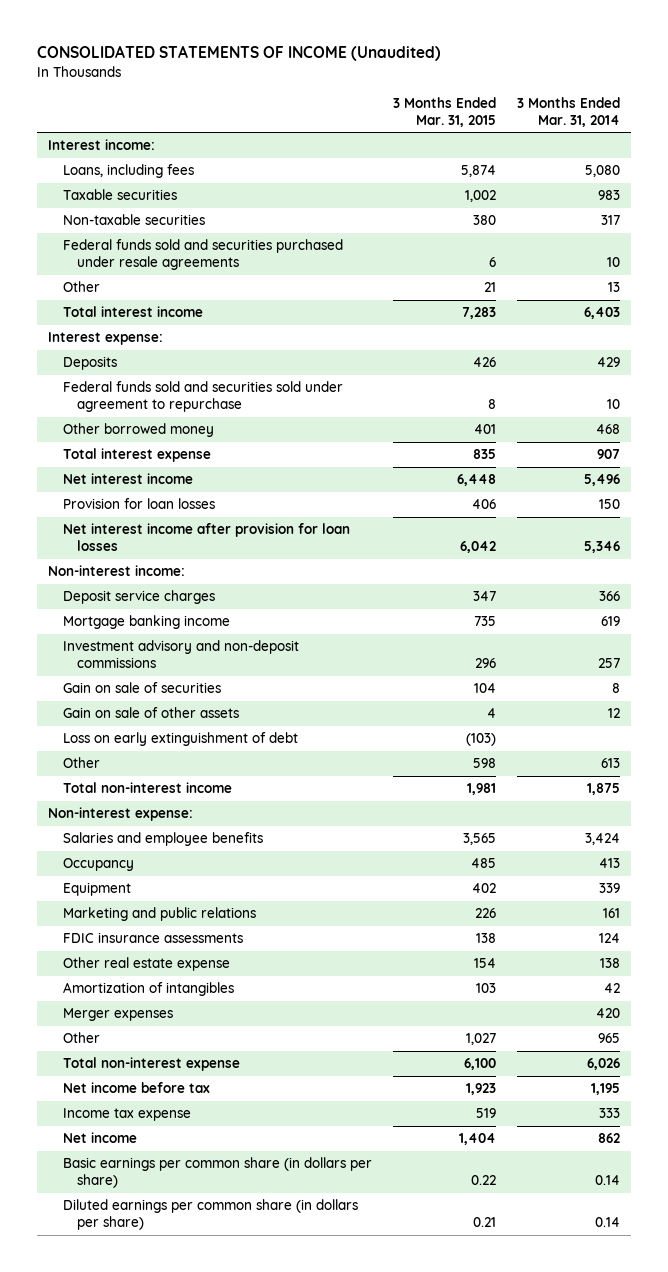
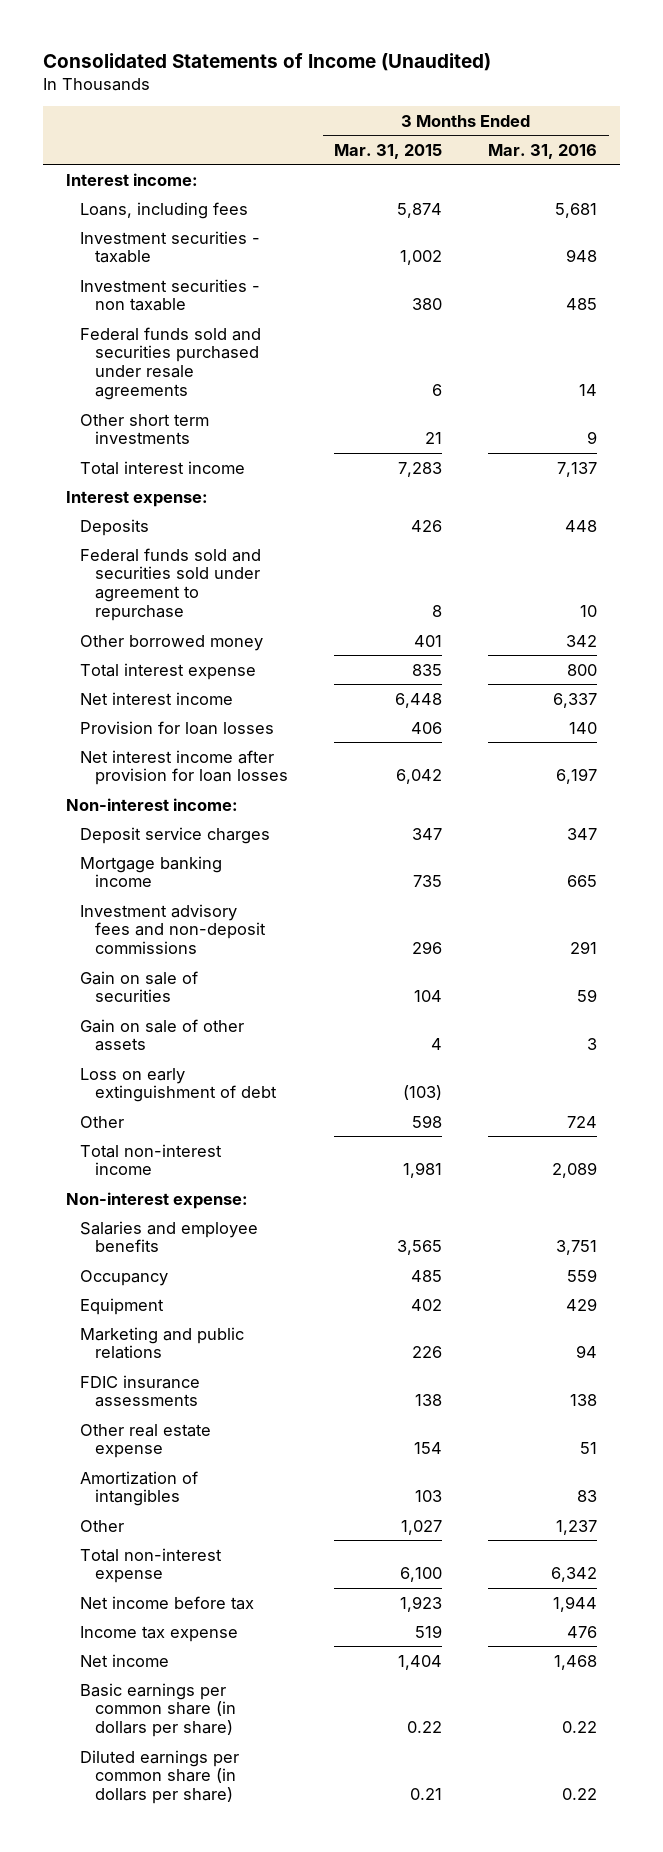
- CONSOLIDATED STATEMENTS OF INCOME (Unaudited)
+ Consolidated Statements of Income (Unaudited)
- | 3 Months Ended Mar. 31, 2015 | 3 Months Ended Mar. 31, 2014
+ | 3 Months Ended Mar. 31, 2015 | 3 Months Ended Mar. 31, 2016
- Taxable securities | 1,002 | 983
- Non-taxable securities | 380 | 317
+ Investment securities - taxable | 1,002 | 948
+ Investment securities - non taxable | 380 | 485
- Other | 21 | 13
+ Other short term investments | 21 | 9
- Investment advisory and non-deposit commissions | 296 | 257
+ Investment advisory fees and non-deposit commissions | 296 | 291
- Merger expenses | | 420

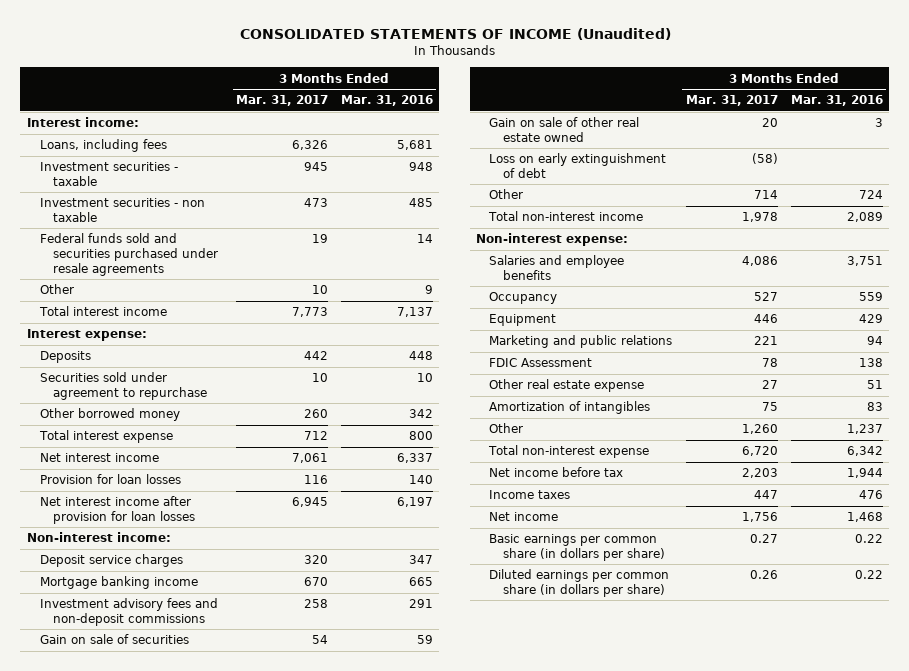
- Consolidated Statements of Income (Unaudited)
+ CONSOLIDATED STATEMENTS OF INCOME (Unaudited)
- | 3 Months Ended Mar. 31, 2015 | 3 Months Ended Mar. 31, 2016
+ | 3 Months Ended Mar. 31, 2017 | 3 Months Ended Mar. 31, 2016
- Other short term investments | 21 | 9
+ Other | 10 | 9
- Federal funds sold and securities sold under agreement to repurchase | 8 | 10
+ Securities sold under agreement to repurchase | 10 | 10
- Gain on sale of other assets | 4 | 3
+ Gain on sale of other real estate owned | 20 | 3
- FDIC insurance assessments | 138 | 138
+ FDIC Assessment | 78 | 138
- Income tax expense | 519 | 476
+ Income taxes | 447 | 476

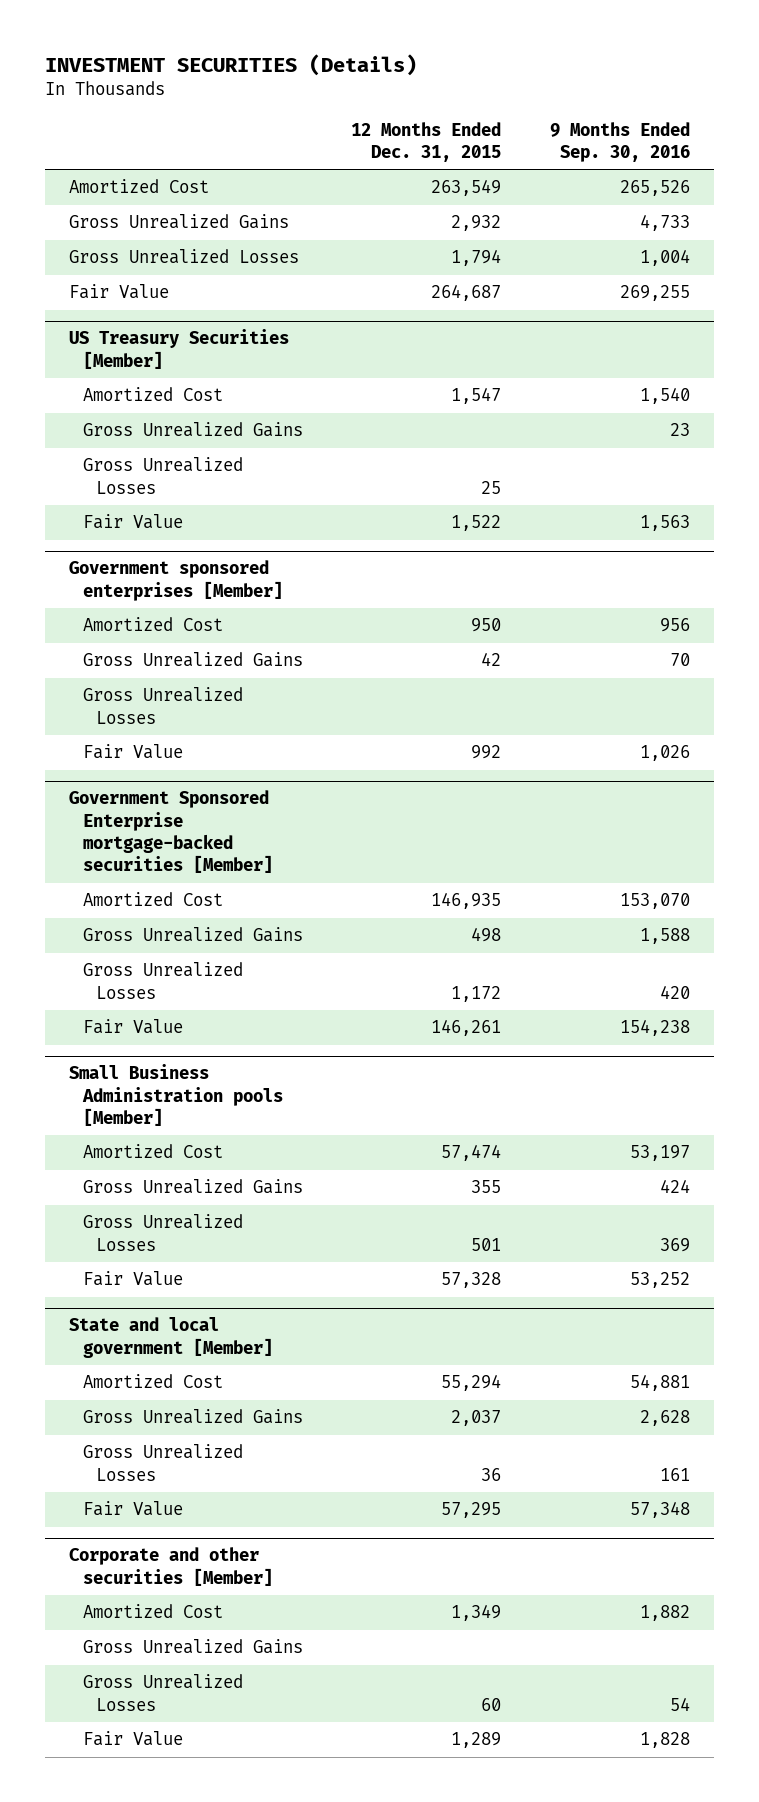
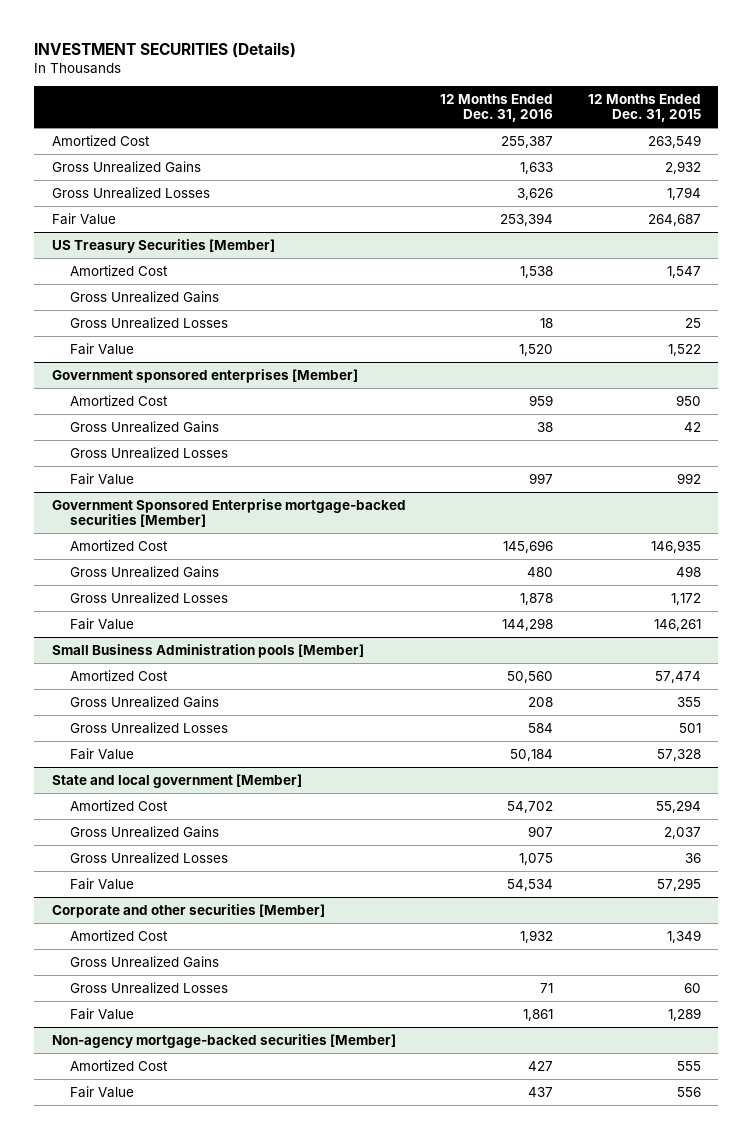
- | 12 Months Ended Dec. 31, 2015 | 9 Months Ended Sep. 30, 2016
+ | 12 Months Ended Dec. 31, 2016 | 12 Months Ended Dec. 31, 2015
+ Non-agency mortgage-backed securities [Member]
+ Amortized Cost | 427 | 555
+ Fair Value | 437 | 556

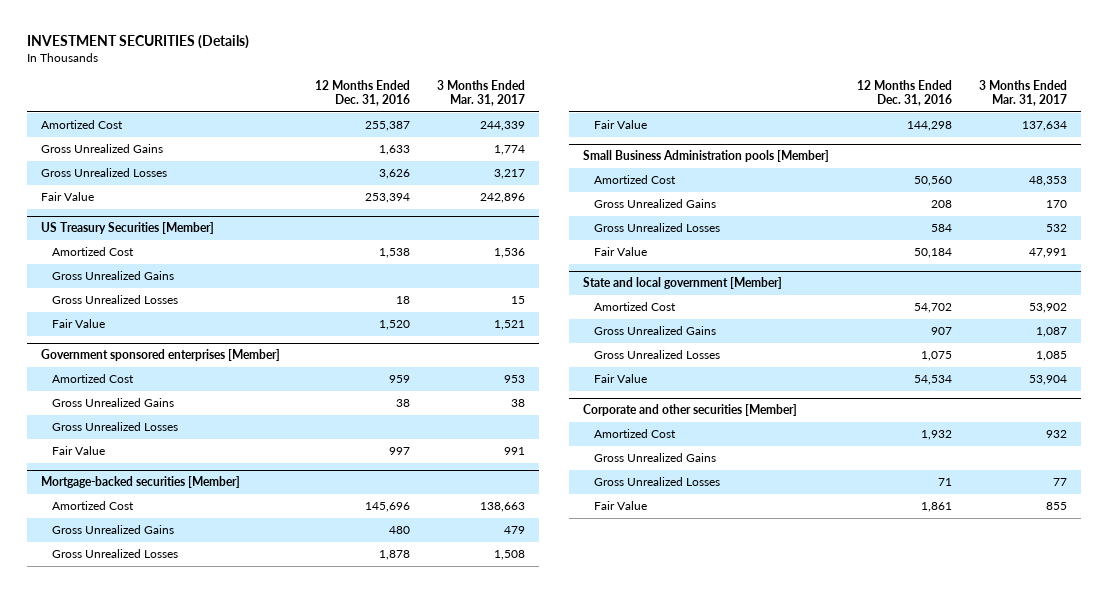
- | 12 Months Ended Dec. 31, 2016 | 12 Months Ended Dec. 31, 2015
+ | 12 Months Ended Dec. 31, 2016 | 3 Months Ended Mar. 31, 2017
- Government Sponsored Enterprise mortgage-backed securities [Member]
+ Mortgage-backed securities [Member]
- Non-agency mortgage-backed securities [Member]
- Amortized Cost | 427 | 555
- Fair Value | 437 | 556

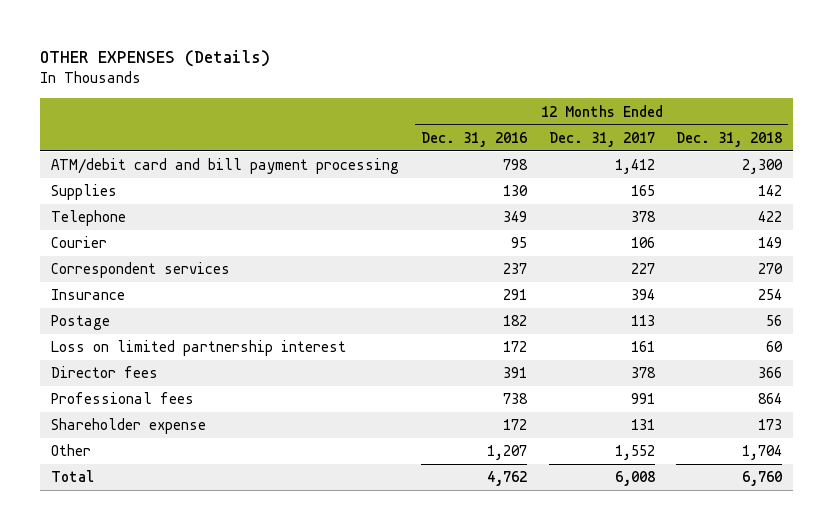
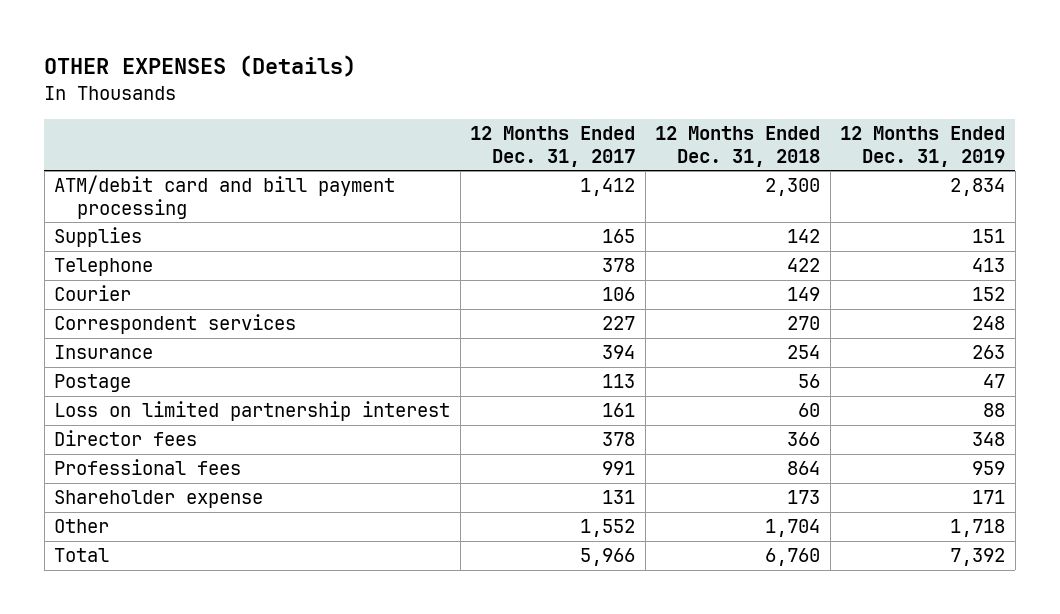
- | 12 Months Ended Dec. 31, 2016 | 12 Months Ended Dec. 31, 2017 | 12 Months Ended Dec. 31, 2018
+ | 12 Months Ended Dec. 31, 2017 | 12 Months Ended Dec. 31, 2018 | 12 Months Ended Dec. 31, 2019
- Total | 4,762 | 6,008 | 6,760
+ Total | 5,966 | 6,760 | 7,392

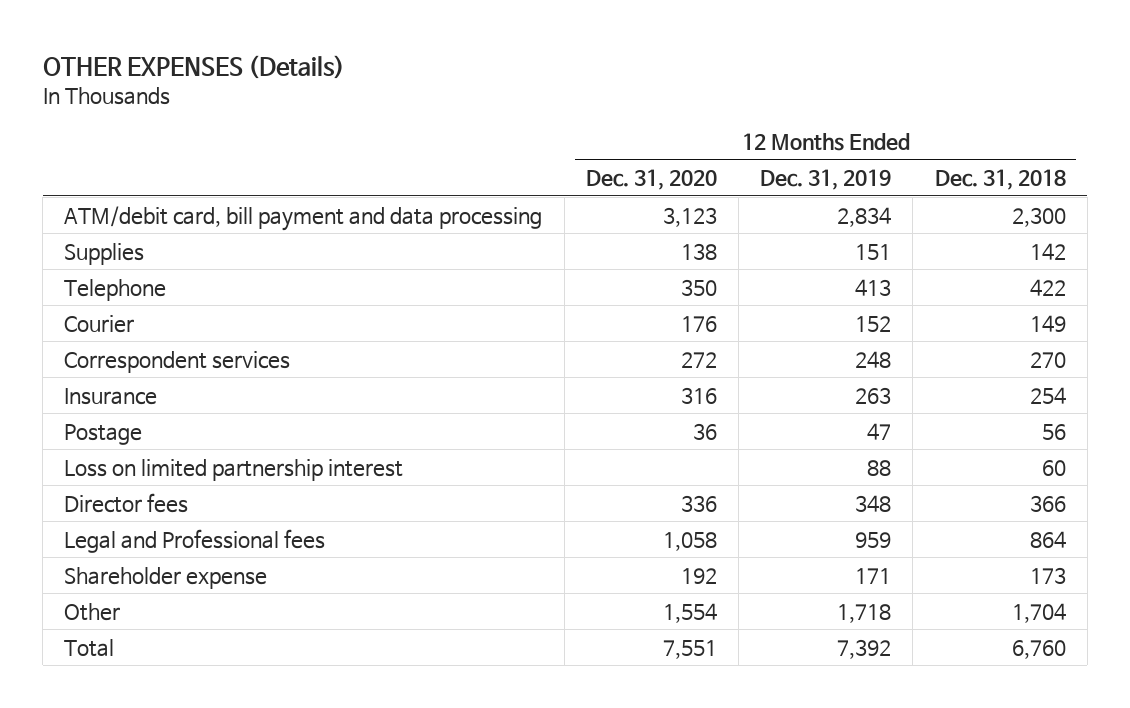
- | 12 Months Ended Dec. 31, 2017 | 12 Months Ended Dec. 31, 2018 | 12 Months Ended Dec. 31, 2019
+ | 12 Months Ended Dec. 31, 2020 | 12 Months Ended Dec. 31, 2019 | 12 Months Ended Dec. 31, 2018
- ATM/debit card and bill payment processing | 1,412 | 2,300 | 2,834
+ ATM/debit card, bill payment and data processing | 3,123 | 2,834 | 2,300
- Professional fees | 991 | 864 | 959
+ Legal and Professional fees | 1,058 | 959 | 864

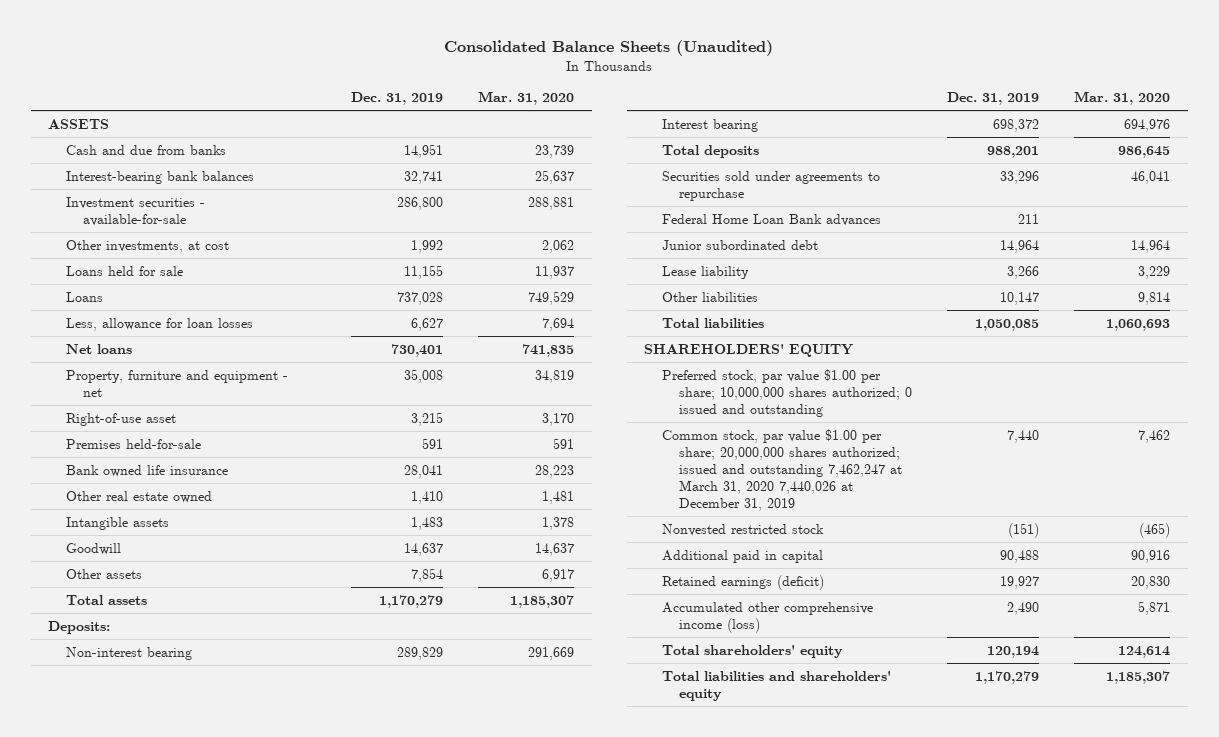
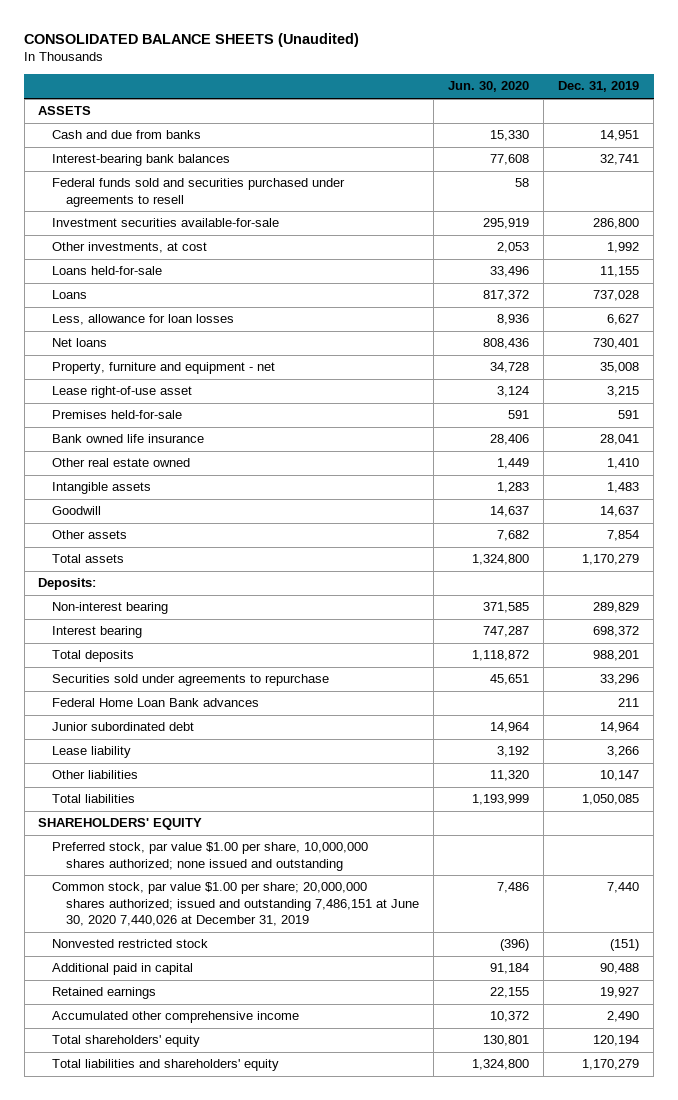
- Consolidated Balance Sheets (Unaudited)
+ CONSOLIDATED BALANCE SHEETS (Unaudited)
- | Dec. 31, 2019 | Mar. 31, 2020
+ | Jun. 30, 2020 | Dec. 31, 2019
- Investment securities - available-for-sale | 286,800 | 288,881
+ Federal funds sold and securities purchased under agreements to resell | 58 |
+ Investment securities available-for-sale | 295,919 | 286,800
- Loans held for sale | 11,155 | 11,937
+ Loans held-for-sale | 33,496 | 11,155
- Right-of-use asset | 3,215 | 3,170
+ Lease right-of-use asset | 3,124 | 3,215
- Preferred stock, par value $1.00 per share; 10,000,000 shares authorized; 0 issued and outstanding
- Common stock, par value $1.00 per share; 20,000,000 shares authorized; issued and outstanding 7,462,247 at March 31, 2020 7,440,026 at December 31, 2019 | 7,440 | 7,462
+ Preferred stock, par value $1.00 per share, 10,000,000 shares authorized; none issued and outstanding
+ Common stock, par value $1.00 per share; 20,000,000 shares authorized; issued and outstanding 7,486,151 at June 30, 2020 7,440,026 at December 31, 2019 | 7,486 | 7,440
- Retained earnings (deficit) | 19,927 | 20,830
- Accumulated other comprehensive income (loss) | 2,490 | 5,871
+ Retained earnings | 22,155 | 19,927
+ Accumulated other comprehensive income | 10,372 | 2,490

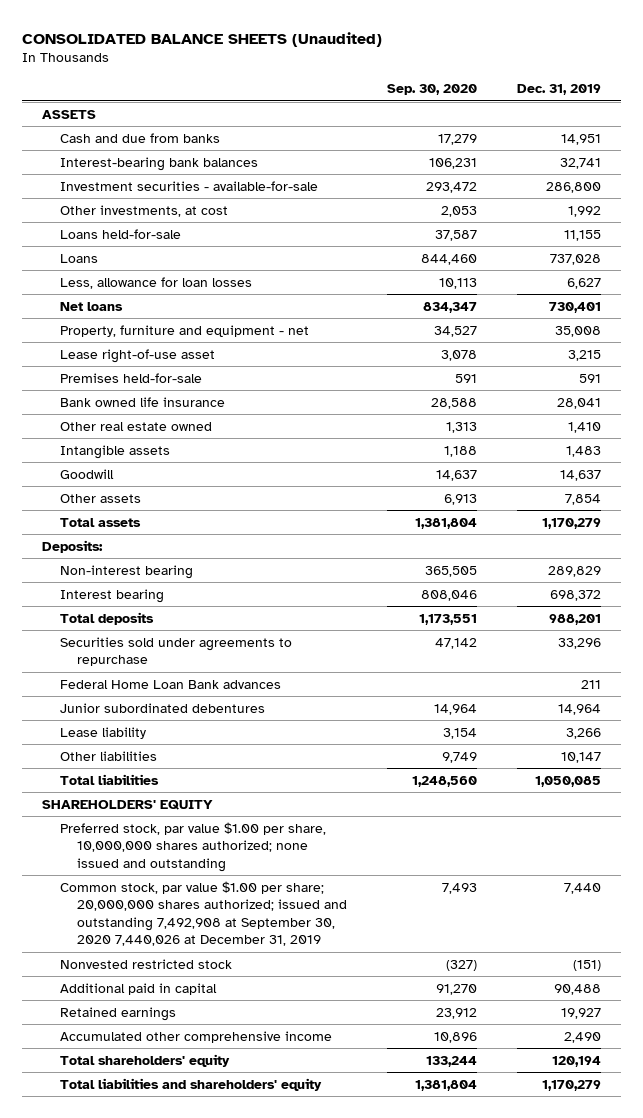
- | Jun. 30, 2020 | Dec. 31, 2019
+ | Sep. 30, 2020 | Dec. 31, 2019
- Federal funds sold and securities purchased under agreements to resell | 58 |
- Investment securities available-for-sale | 295,919 | 286,800
+ Investment securities - available-for-sale | 293,472 | 286,800
- Junior subordinated debt | 14,964 | 14,964
+ Junior subordinated debentures | 14,964 | 14,964
- Common stock, par value $1.00 per share; 20,000,000 shares authorized; issued and outstanding 7,486,151 at June 30, 2020 7,440,026 at December 31, 2019 | 7,486 | 7,440
+ Common stock, par value $1.00 per share; 20,000,000 shares authorized; issued and outstanding 7,492,908 at September 30, 2020 7,440,026 at December 31, 2019 | 7,493 | 7,440

